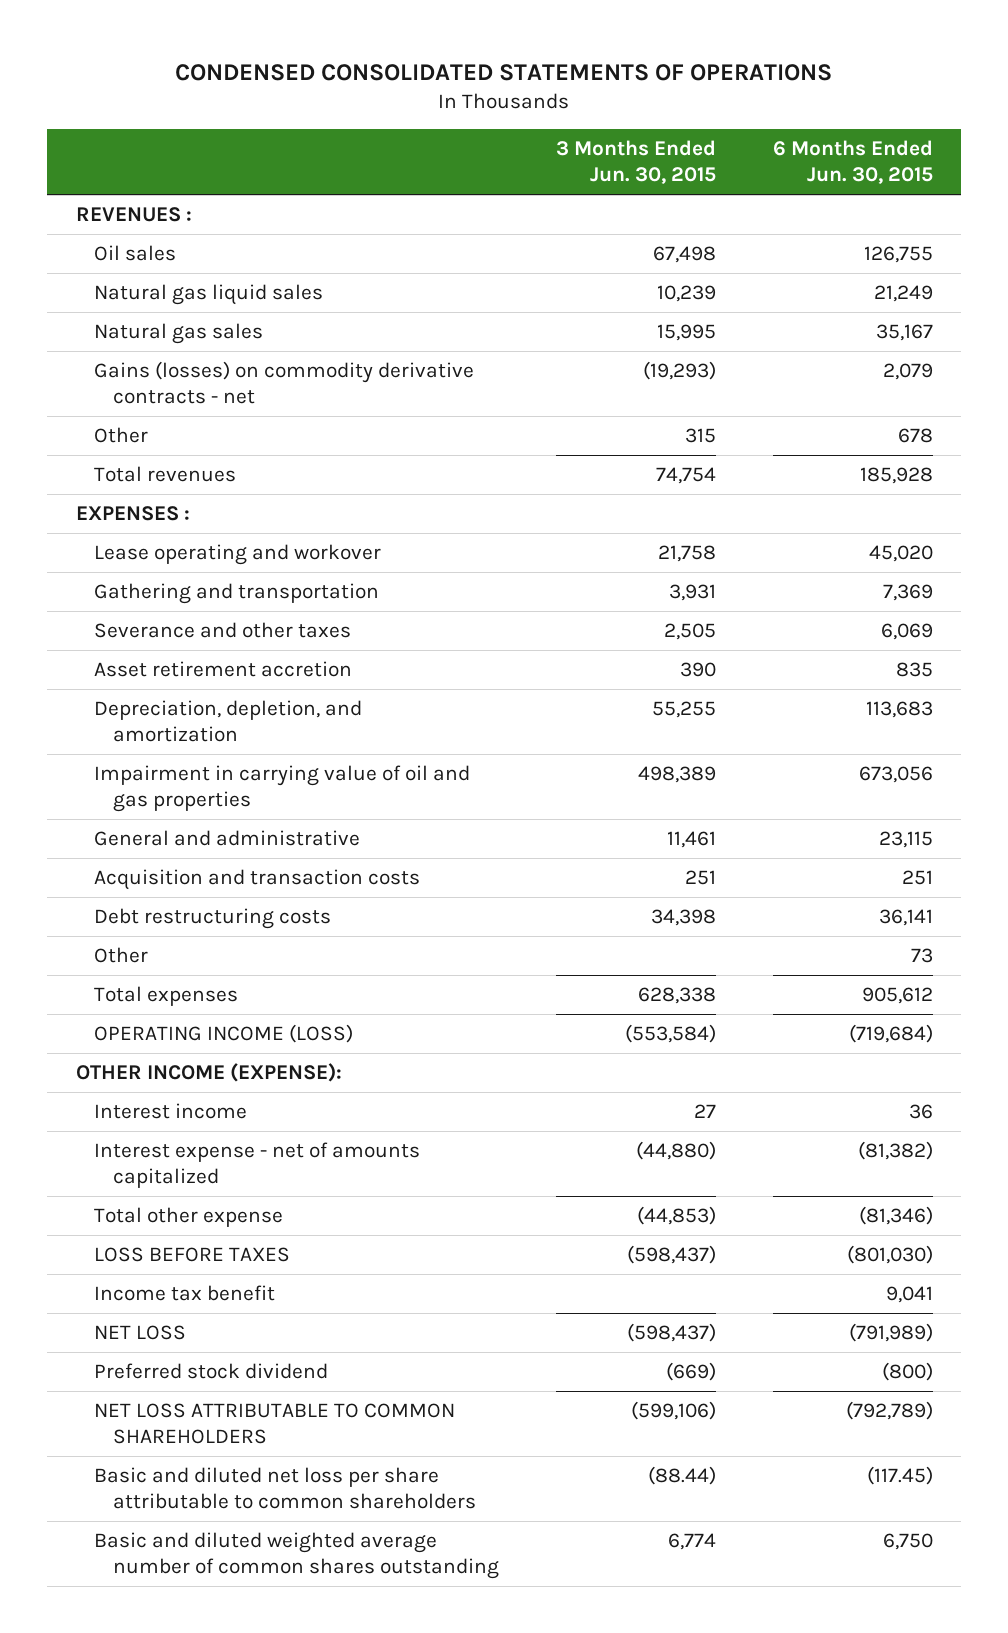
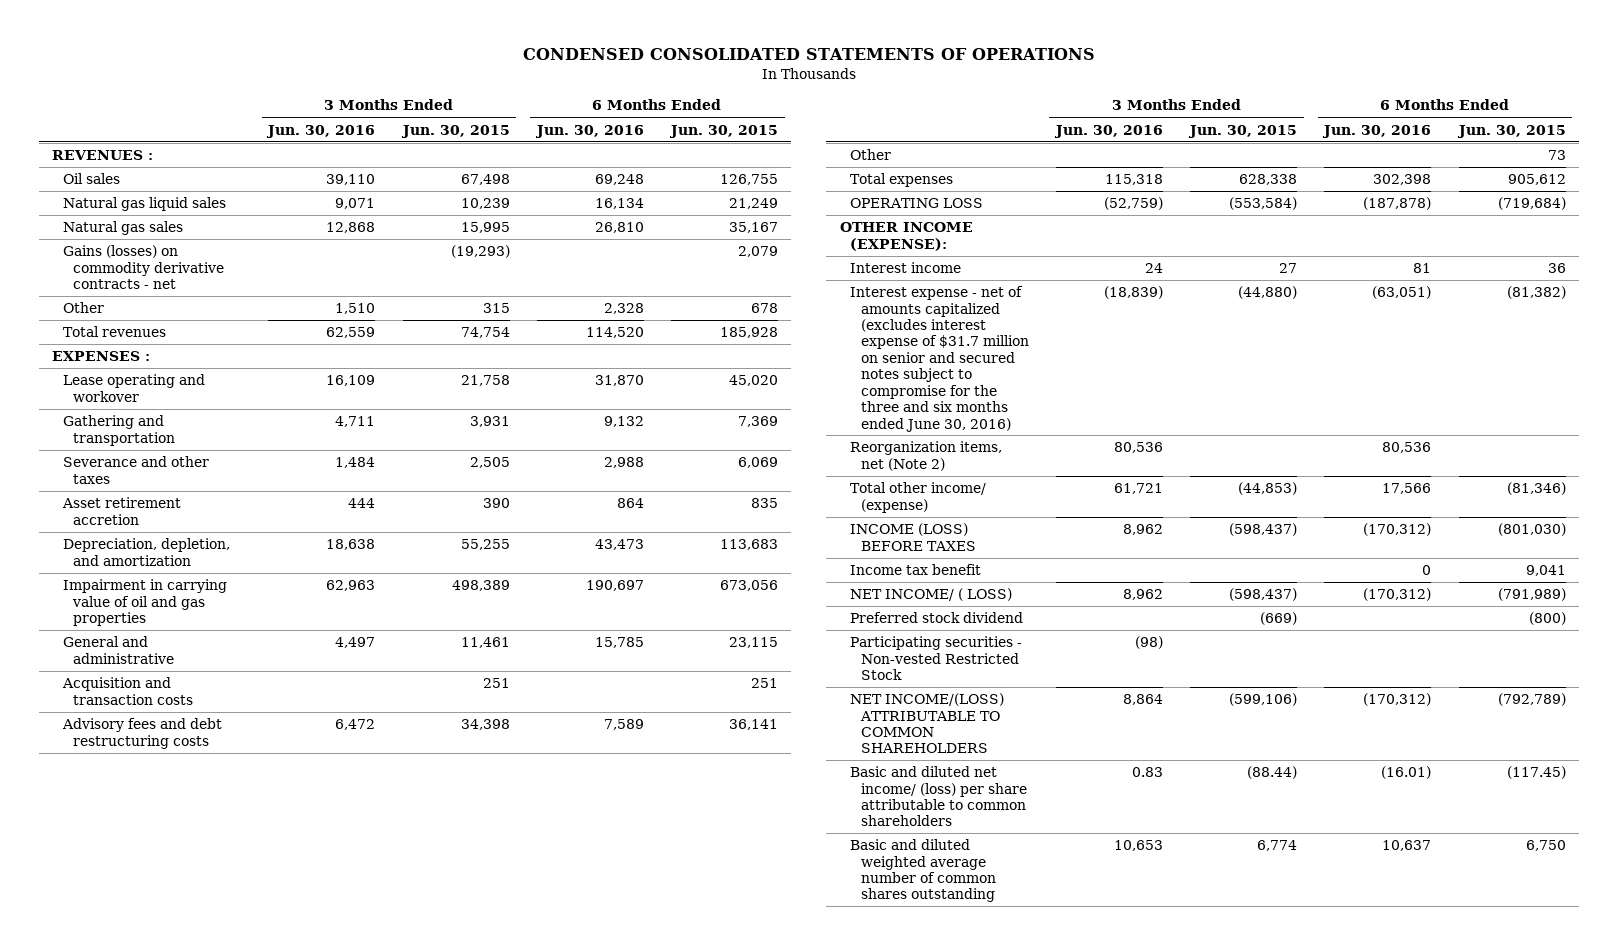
- | 3 Months Ended Jun. 30, 2015 | 6 Months Ended Jun. 30, 2015
+ | 3 Months Ended Jun. 30, 2016 | 3 Months Ended Jun. 30, 2015 | 6 Months Ended Jun. 30, 2016 | 6 Months Ended Jun. 30, 2015
- Debt restructuring costs | 34,398 | 36,141
+ Advisory fees and debt restructuring costs | 6,472 | 34,398 | 7,589 | 36,141
- OPERATING INCOME (LOSS) | (553,584) | (719,684)
+ OPERATING LOSS | (52,759) | (553,584) | (187,878) | (719,684)
- Interest expense - net of amounts capitalized | (44,880) | (81,382)
- Total other expense | (44,853) | (81,346)
- LOSS BEFORE TAXES | (598,437) | (801,030)
+ Interest expense - net of amounts capitalized (excludes interest expense of $31.7 million on senior and secured notes subject to compromise for the three and six months ended June 30, 2016) | (18,839) | (44,880) | (63,051) | (81,382)
+ Reorganization items, net (Note 2) | 80,536 | | 80,536 |
+ Total other income/ (expense) | 61,721 | (44,853) | 17,566 | (81,346)
+ INCOME (LOSS) BEFORE TAXES | 8,962 | (598,437) | (170,312) | (801,030)
- NET LOSS | (598,437) | (791,989)
+ NET INCOME/ ( LOSS) | 8,962 | (598,437) | (170,312) | (791,989)
- NET LOSS ATTRIBUTABLE TO COMMON SHAREHOLDERS | (599,106) | (792,789)
- Basic and diluted net loss per share attributable to common shareholders | (88.44) | (117.45)
+ Participating securities - Non-vested Restricted Stock | (98) | | |
+ NET INCOME/(LOSS) ATTRIBUTABLE TO COMMON SHAREHOLDERS | 8,864 | (599,106) | (170,312) | (792,789)
+ Basic and diluted net income/ (loss) per share attributable to common shareholders | 0.83 | (88.44) | (16.01) | (117.45)

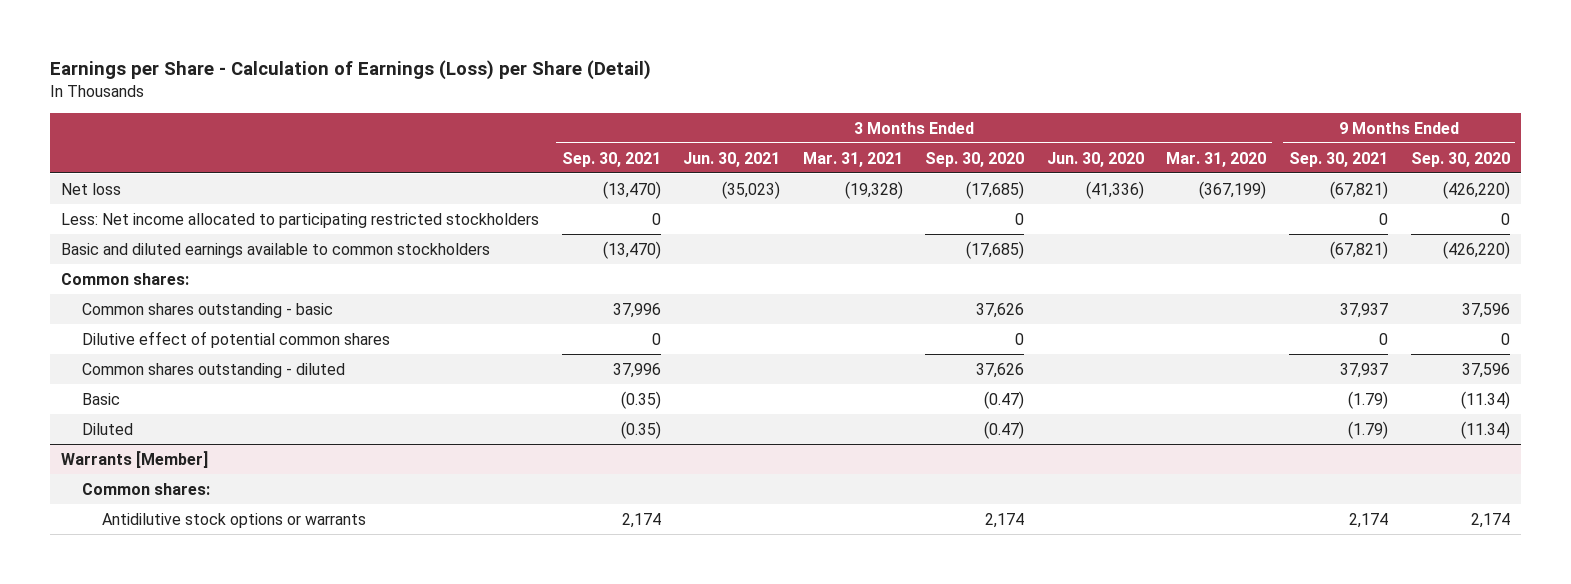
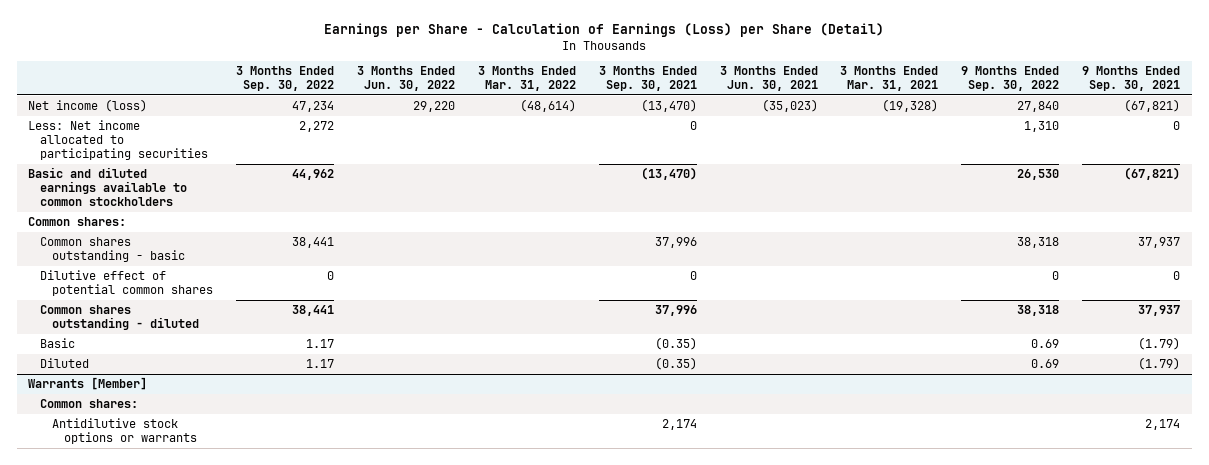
- | 3 Months Ended Sep. 30, 2021 | 3 Months Ended Jun. 30, 2021 | 3 Months Ended Mar. 31, 2021 | 3 Months Ended Sep. 30, 2020 | 3 Months Ended Jun. 30, 2020 | 3 Months Ended Mar. 31, 2020 | 9 Months Ended Sep. 30, 2021 | 9 Months Ended Sep. 30, 2020
+ | 3 Months Ended Sep. 30, 2022 | 3 Months Ended Jun. 30, 2022 | 3 Months Ended Mar. 31, 2022 | 3 Months Ended Sep. 30, 2021 | 3 Months Ended Jun. 30, 2021 | 3 Months Ended Mar. 31, 2021 | 9 Months Ended Sep. 30, 2022 | 9 Months Ended Sep. 30, 2021
- Net loss | (13,470) | (35,023) | (19,328) | (17,685) | (41,336) | (367,199) | (67,821) | (426,220)
- Less: Net income allocated to participating restricted stockholders | 0 | | | 0 | | | 0 | 0
+ Net income (loss) | 47,234 | 29,220 | (48,614) | (13,470) | (35,023) | (19,328) | 27,840 | (67,821)
+ Less: Net income allocated to participating securities | 2,272 | | | 0 | | | 1,310 | 0

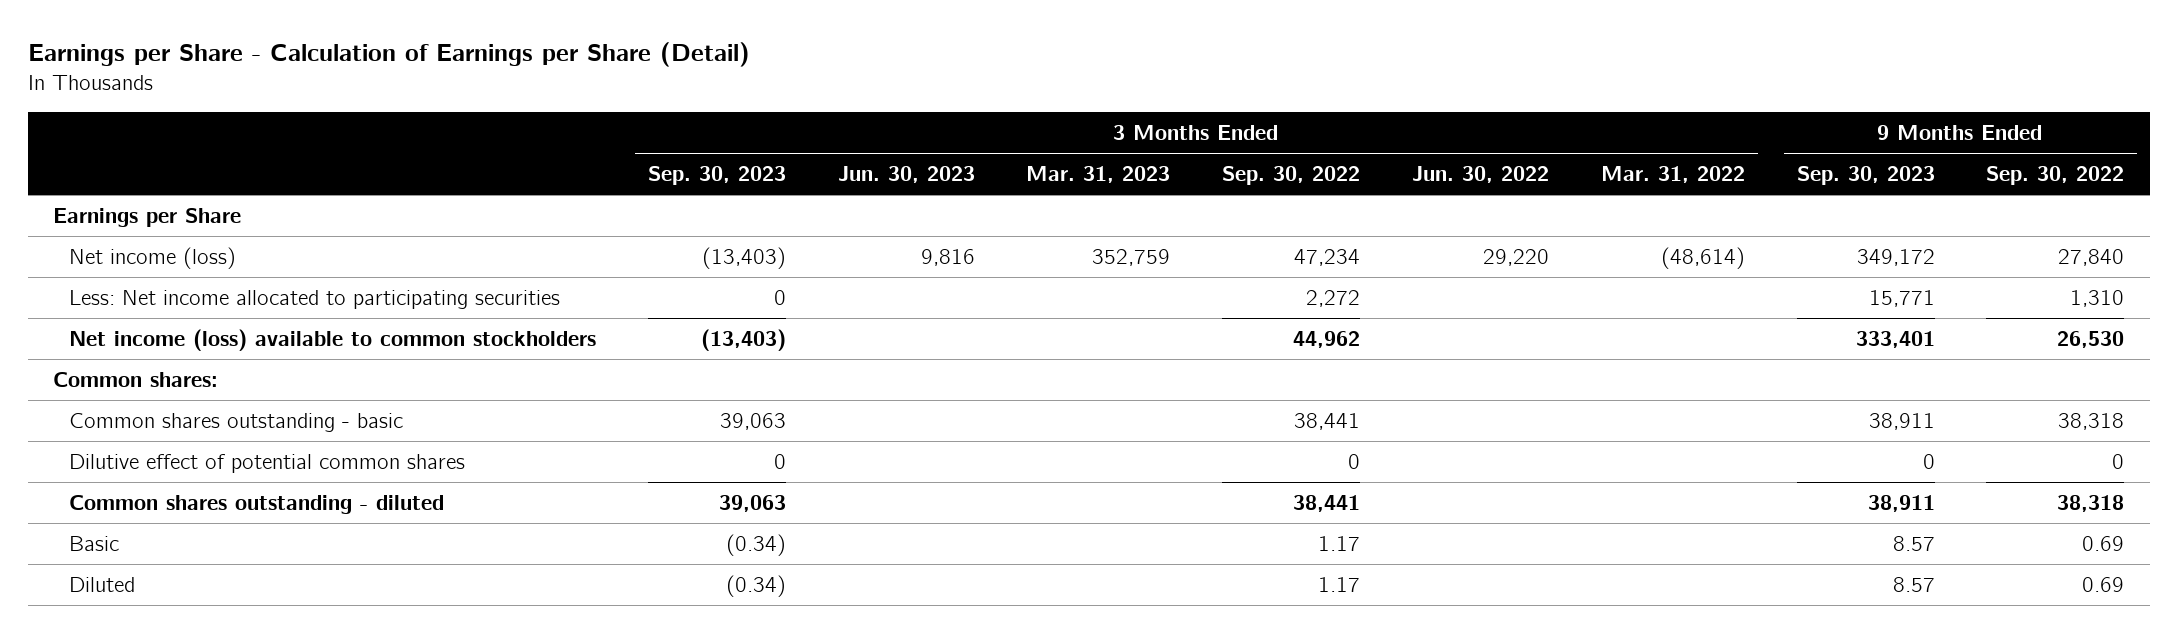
- Earnings per Share - Calculation of Earnings (Loss) per Share (Detail)
+ Earnings per Share - Calculation of Earnings per Share (Detail)
- | 3 Months Ended Sep. 30, 2022 | 3 Months Ended Jun. 30, 2022 | 3 Months Ended Mar. 31, 2022 | 3 Months Ended Sep. 30, 2021 | 3 Months Ended Jun. 30, 2021 | 3 Months Ended Mar. 31, 2021 | 9 Months Ended Sep. 30, 2022 | 9 Months Ended Sep. 30, 2021
+ | 3 Months Ended Sep. 30, 2023 | 3 Months Ended Jun. 30, 2023 | 3 Months Ended Mar. 31, 2023 | 3 Months Ended Sep. 30, 2022 | 3 Months Ended Jun. 30, 2022 | 3 Months Ended Mar. 31, 2022 | 9 Months Ended Sep. 30, 2023 | 9 Months Ended Sep. 30, 2022
+ Earnings per Share
- Basic and diluted earnings available to common stockholders | 44,962 | | | (13,470) | | | 26,530 | (67,821)
+ Net income (loss) available to common stockholders | (13,403) | | | 44,962 | | | 333,401 | 26,530
- Warrants [Member]
- Common shares:
- Antidilutive stock options or warrants | | | | 2,174 | | | | 2,174

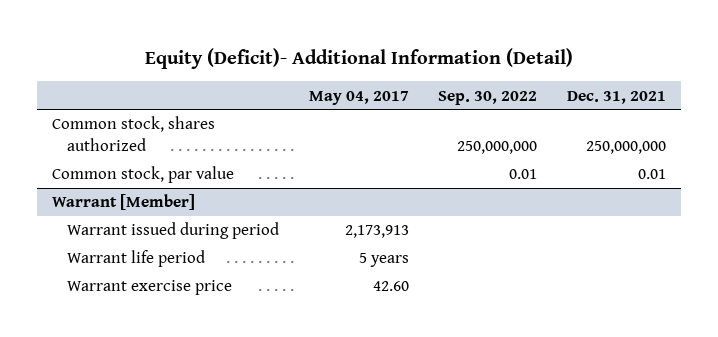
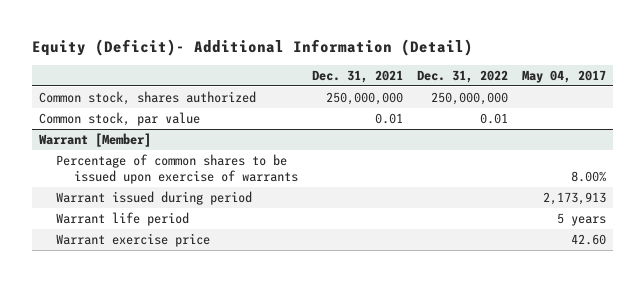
- | May 04, 2017 | Sep. 30, 2022 | Dec. 31, 2021
+ | Dec. 31, 2021 | Dec. 31, 2022 | May 04, 2017
@ Warrant [Member]
+ Percentage of common shares to be issued upon exercise of warrants | | | 8.00%

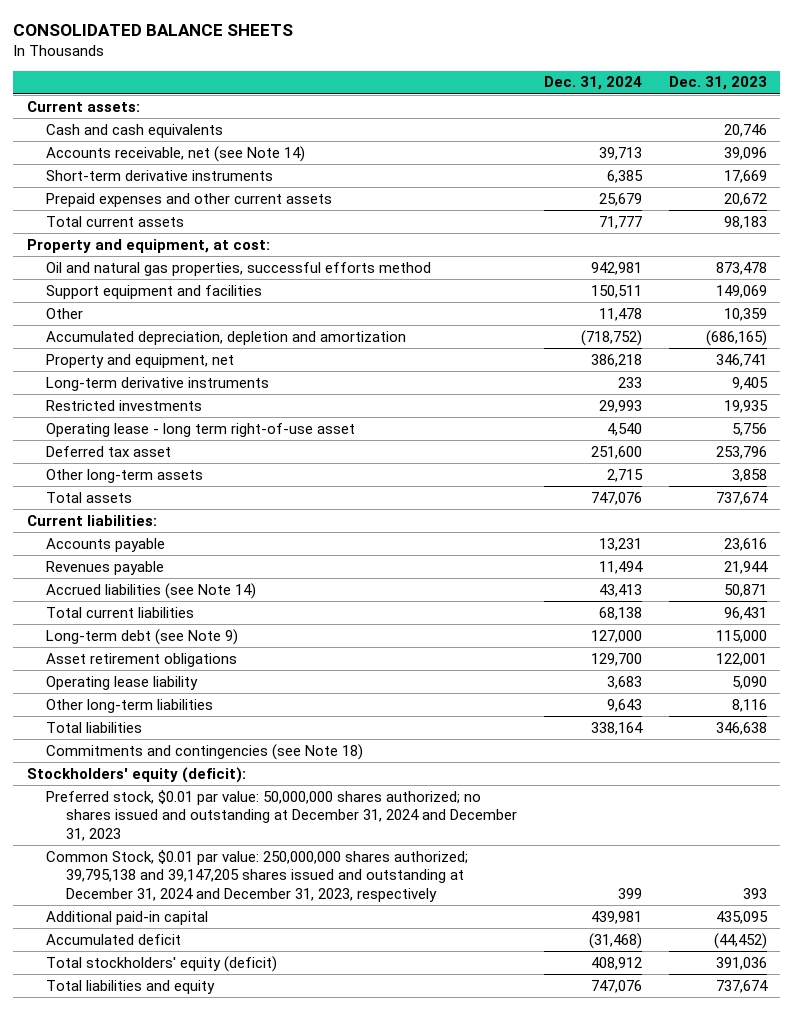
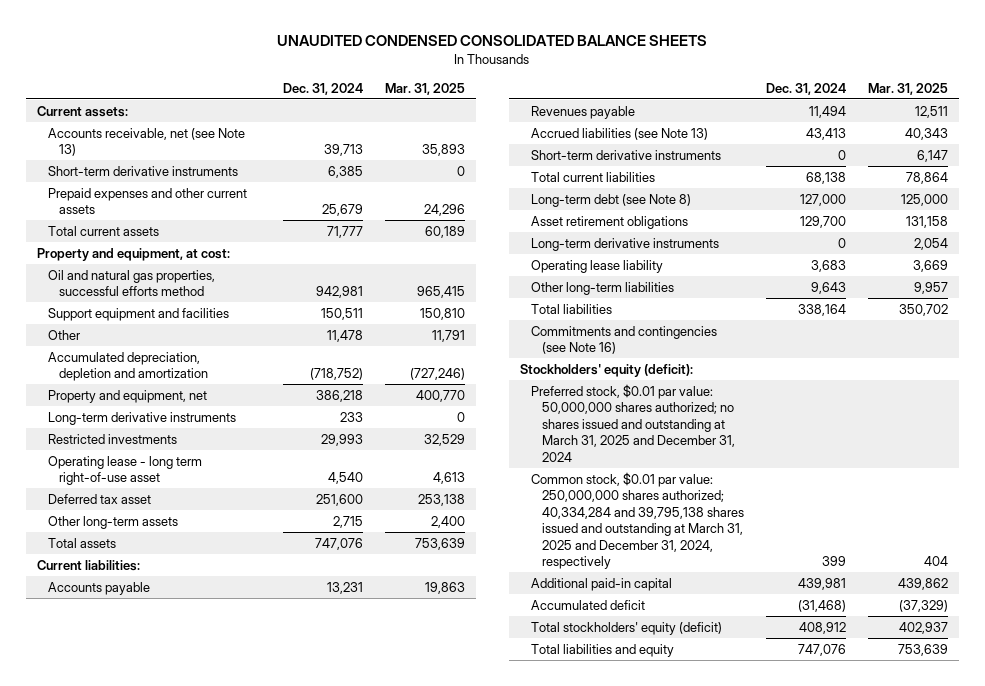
- CONSOLIDATED BALANCE SHEETS
+ UNAUDITED CONDENSED CONSOLIDATED BALANCE SHEETS
- | Dec. 31, 2024 | Dec. 31, 2023
+ | Dec. 31, 2024 | Mar. 31, 2025
- Cash and cash equivalents | | 20,746
- Accounts receivable, net (see Note 14) | 39,713 | 39,096
+ Accounts receivable, net (see Note 13) | 39,713 | 35,893
- Accrued liabilities (see Note 14) | 43,413 | 50,871
+ Accrued liabilities (see Note 13) | 43,413 | 40,343
+ Short-term derivative instruments | 0 | 6,147
- Long-term debt (see Note 9) | 127,000 | 115,000
+ Long-term debt (see Note 8) | 127,000 | 125,000
+ Long-term derivative instruments | 0 | 2,054
- Commitments and contingencies (see Note 18)
+ Commitments and contingencies (see Note 16)
- Preferred stock, $0.01 par value: 50,000,000 shares authorized; no shares issued and outstanding at December 31, 2024 and December 31, 2023
- Common Stock, $0.01 par value: 250,000,000 shares authorized; 39,795,138 and 39,147,205 shares issued and outstanding at December 31, 2024 and December 31, 2023, respectively | 399 | 393
+ Preferred stock, $0.01 par value: 50,000,000 shares authorized; no shares issued and outstanding at March 31, 2025 and December 31, 2024
+ Common stock, $0.01 par value: 250,000,000 shares authorized; 40,334,284 and 39,795,138 shares issued and outstanding at March 31, 2025 and December 31, 2024, respectively | 399 | 404

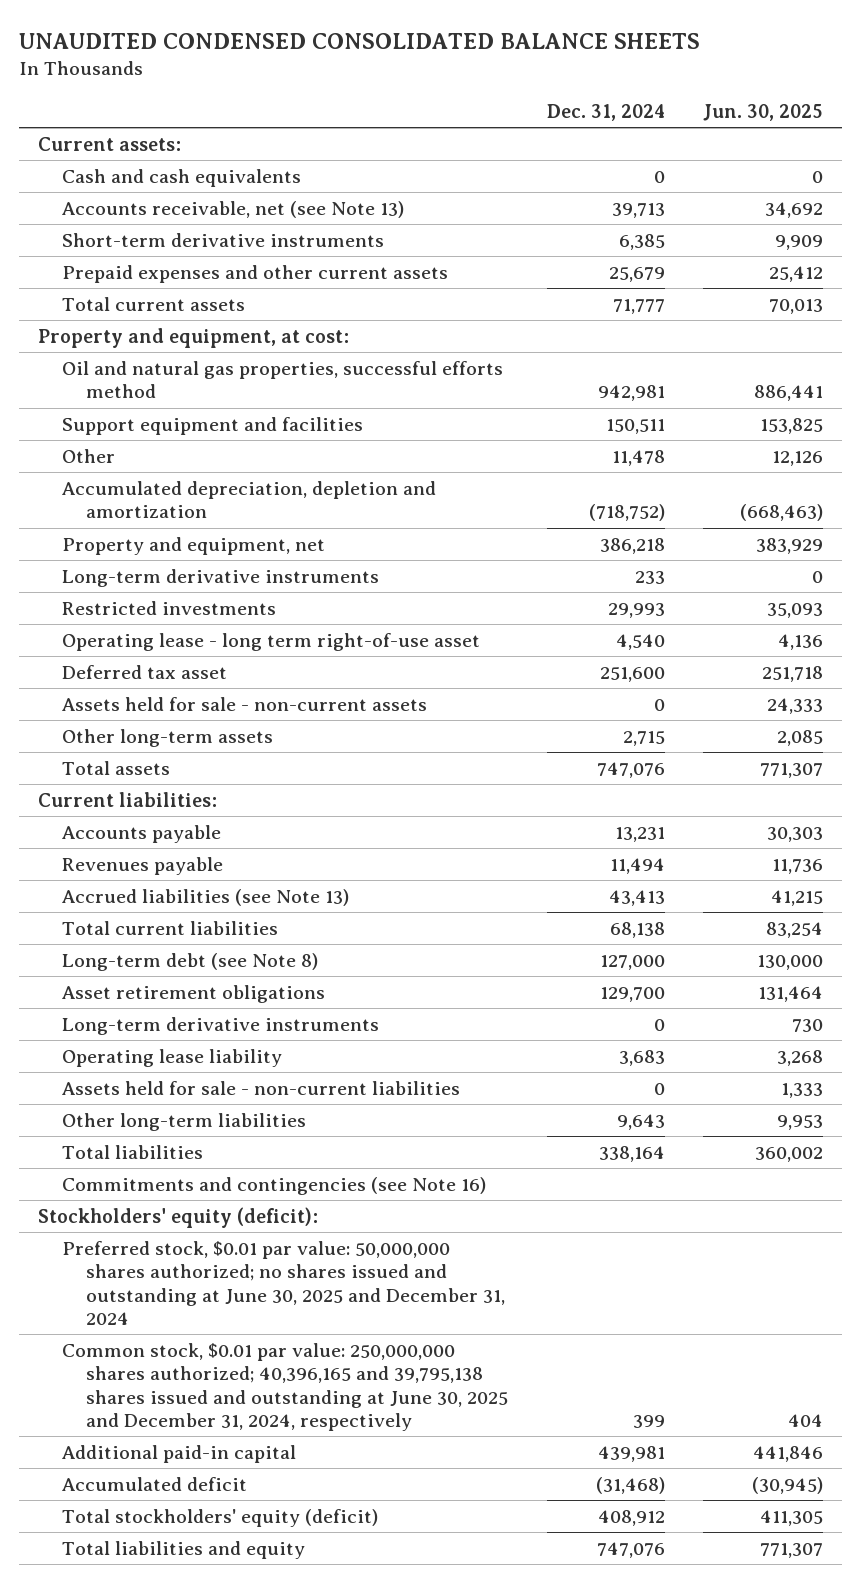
- | Dec. 31, 2024 | Mar. 31, 2025
+ | Dec. 31, 2024 | Jun. 30, 2025
+ Cash and cash equivalents | 0 | 0
+ Assets held for sale - non-current assets | 0 | 24,333
- Short-term derivative instruments | 0 | 6,147
+ Assets held for sale - non-current liabilities | 0 | 1,333
- Preferred stock, $0.01 par value: 50,000,000 shares authorized; no shares issued and outstanding at March 31, 2025 and December 31, 2024
- Common stock, $0.01 par value: 250,000,000 shares authorized; 40,334,284 and 39,795,138 shares issued and outstanding at March 31, 2025 and December 31, 2024, respectively | 399 | 404
+ Preferred stock, $0.01 par value: 50,000,000 shares authorized; no shares issued and outstanding at June 30, 2025 and December 31, 2024
+ Common stock, $0.01 par value: 250,000,000 shares authorized; 40,396,165 and 39,795,138 shares issued and outstanding at June 30, 2025 and December 31, 2024, respectively | 399 | 404

